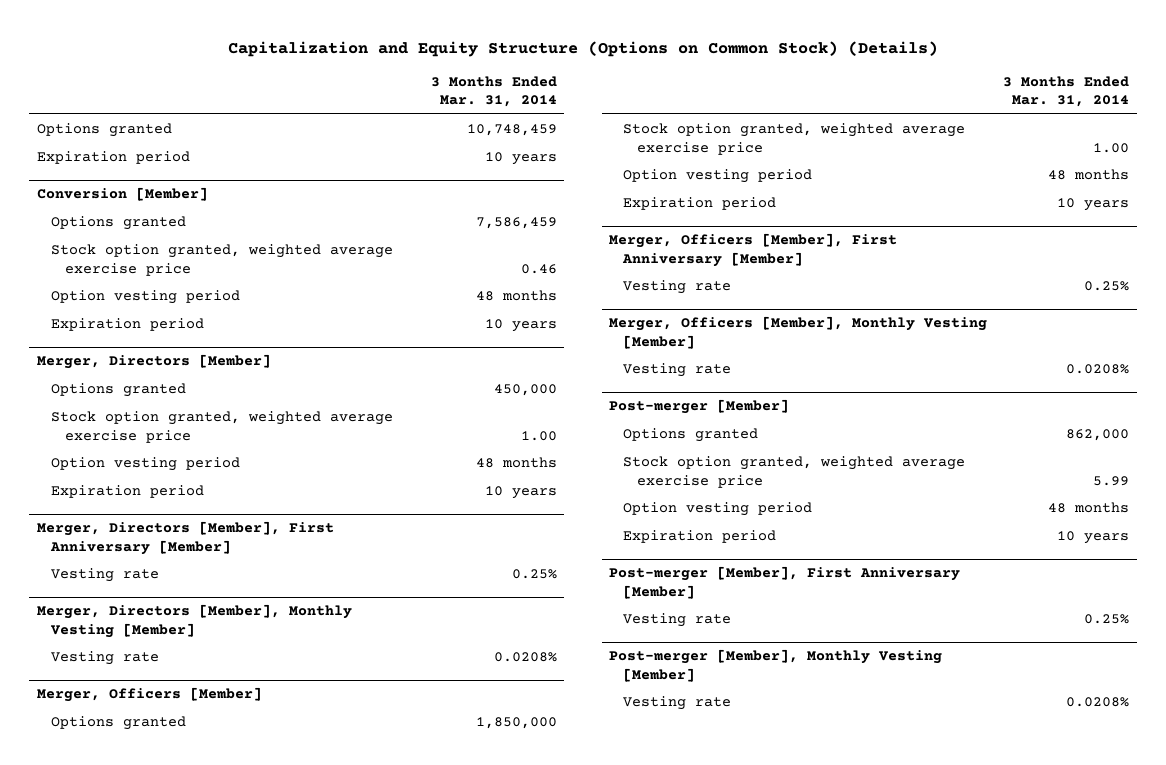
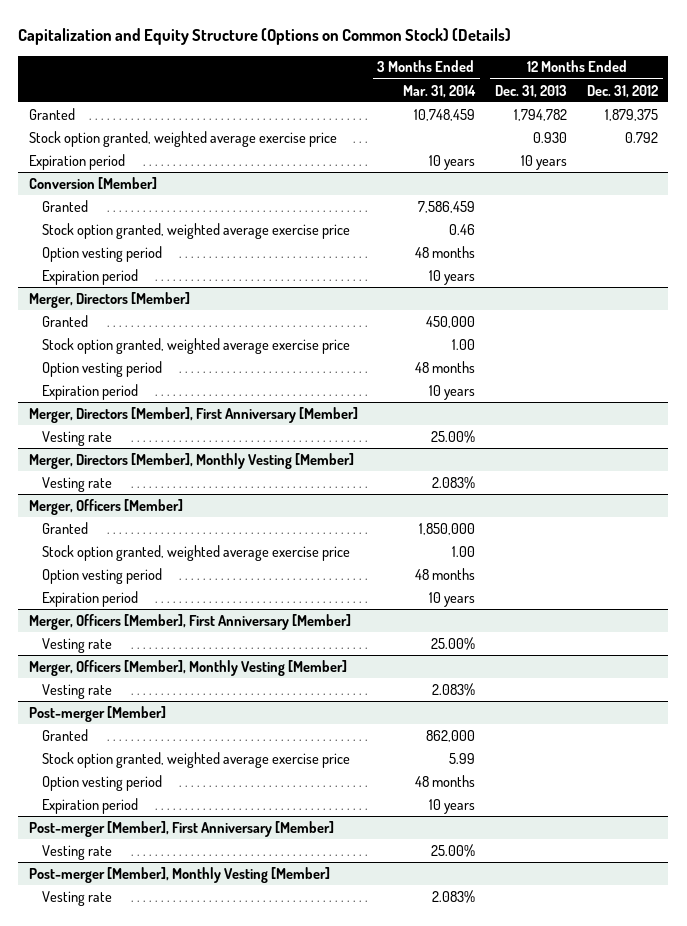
- | 3 Months Ended Mar. 31, 2014
+ | 3 Months Ended Mar. 31, 2014 | 12 Months Ended Dec. 31, 2013 | 12 Months Ended Dec. 31, 2012
- Options granted | 10,748,459
+ Granted | 10,748,459 | 1,794,782 | 1,879,375
+ Stock option granted, weighted average exercise price | | 0.930 | 0.792
@ Conversion [Member]
- Options granted | 7,586,459
+ Granted | 7,586,459 | |
@ Merger, Directors [Member]
- Options granted | 450,000
+ Granted | 450,000 | |
@ Merger, Directors [Member], First Anniversary [Member]
- Vesting rate | 0.25%
+ Vesting rate | 25.00% | |
@ Merger, Directors [Member], Monthly Vesting [Member]
- Vesting rate | 0.0208%
+ Vesting rate | 2.083% | |
@ Merger, Officers [Member]
- Options granted | 1,850,000
+ Granted | 1,850,000 | |
@ Merger, Officers [Member], First Anniversary [Member]
- Vesting rate | 0.25%
+ Vesting rate | 25.00% | |
@ Merger, Officers [Member], Monthly Vesting [Member]
- Vesting rate | 0.0208%
+ Vesting rate | 2.083% | |
@ Post-merger [Member]
- Options granted | 862,000
+ Granted | 862,000 | |
@ Post-merger [Member], First Anniversary [Member]
- Vesting rate | 0.25%
+ Vesting rate | 25.00% | |
@ Post-merger [Member], Monthly Vesting [Member]
- Vesting rate | 0.0208%
+ Vesting rate | 2.083% | |

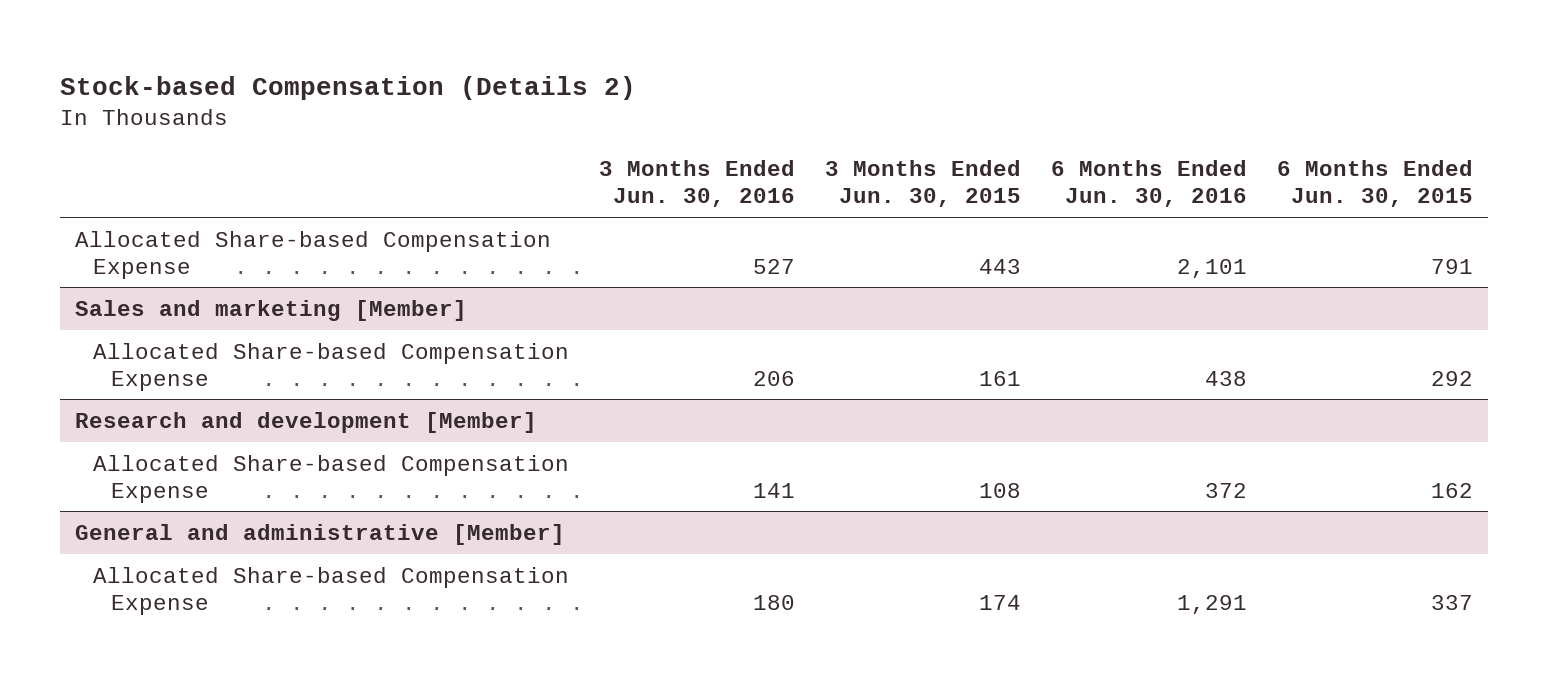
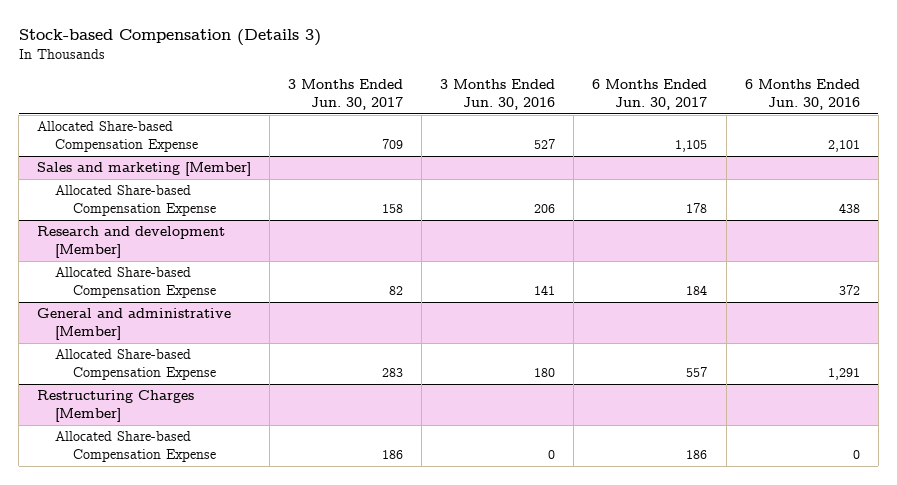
- Stock-based Compensation (Details 2)
+ Stock-based Compensation (Details 3)
- | 3 Months Ended Jun. 30, 2016 | 3 Months Ended Jun. 30, 2015 | 6 Months Ended Jun. 30, 2016 | 6 Months Ended Jun. 30, 2015
+ | 3 Months Ended Jun. 30, 2017 | 3 Months Ended Jun. 30, 2016 | 6 Months Ended Jun. 30, 2017 | 6 Months Ended Jun. 30, 2016
+ Restructuring Charges [Member]
+ Allocated Share-based Compensation Expense | 186 | 0 | 186 | 0

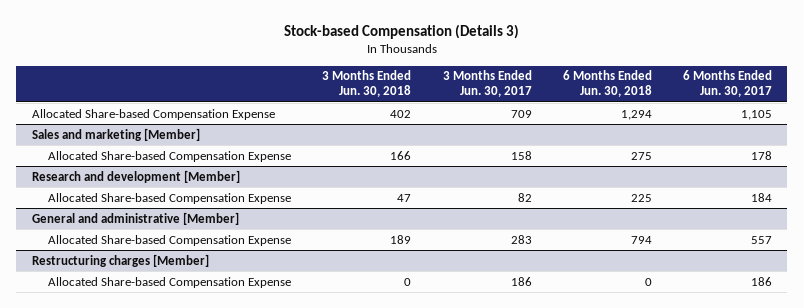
- | 3 Months Ended Jun. 30, 2017 | 3 Months Ended Jun. 30, 2016 | 6 Months Ended Jun. 30, 2017 | 6 Months Ended Jun. 30, 2016
+ | 3 Months Ended Jun. 30, 2018 | 3 Months Ended Jun. 30, 2017 | 6 Months Ended Jun. 30, 2018 | 6 Months Ended Jun. 30, 2017
- Restructuring Charges [Member]
+ Restructuring charges [Member]

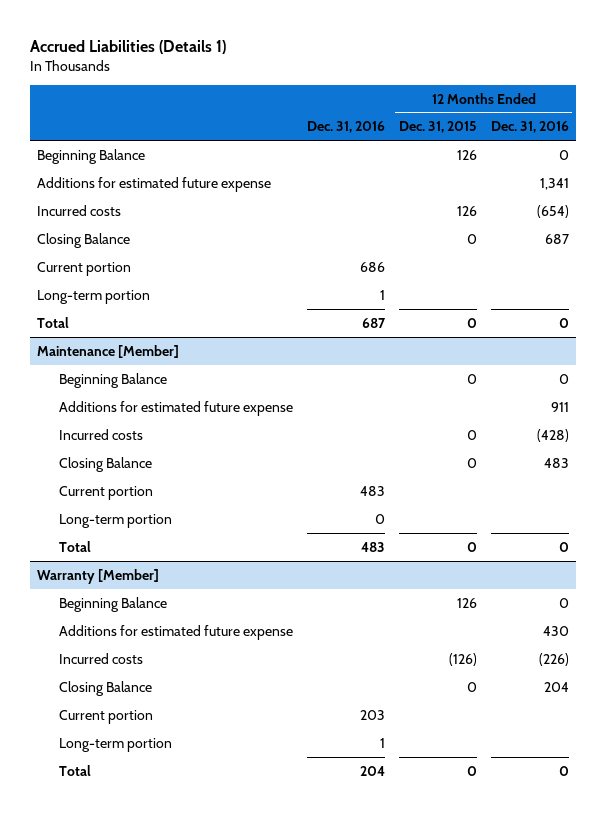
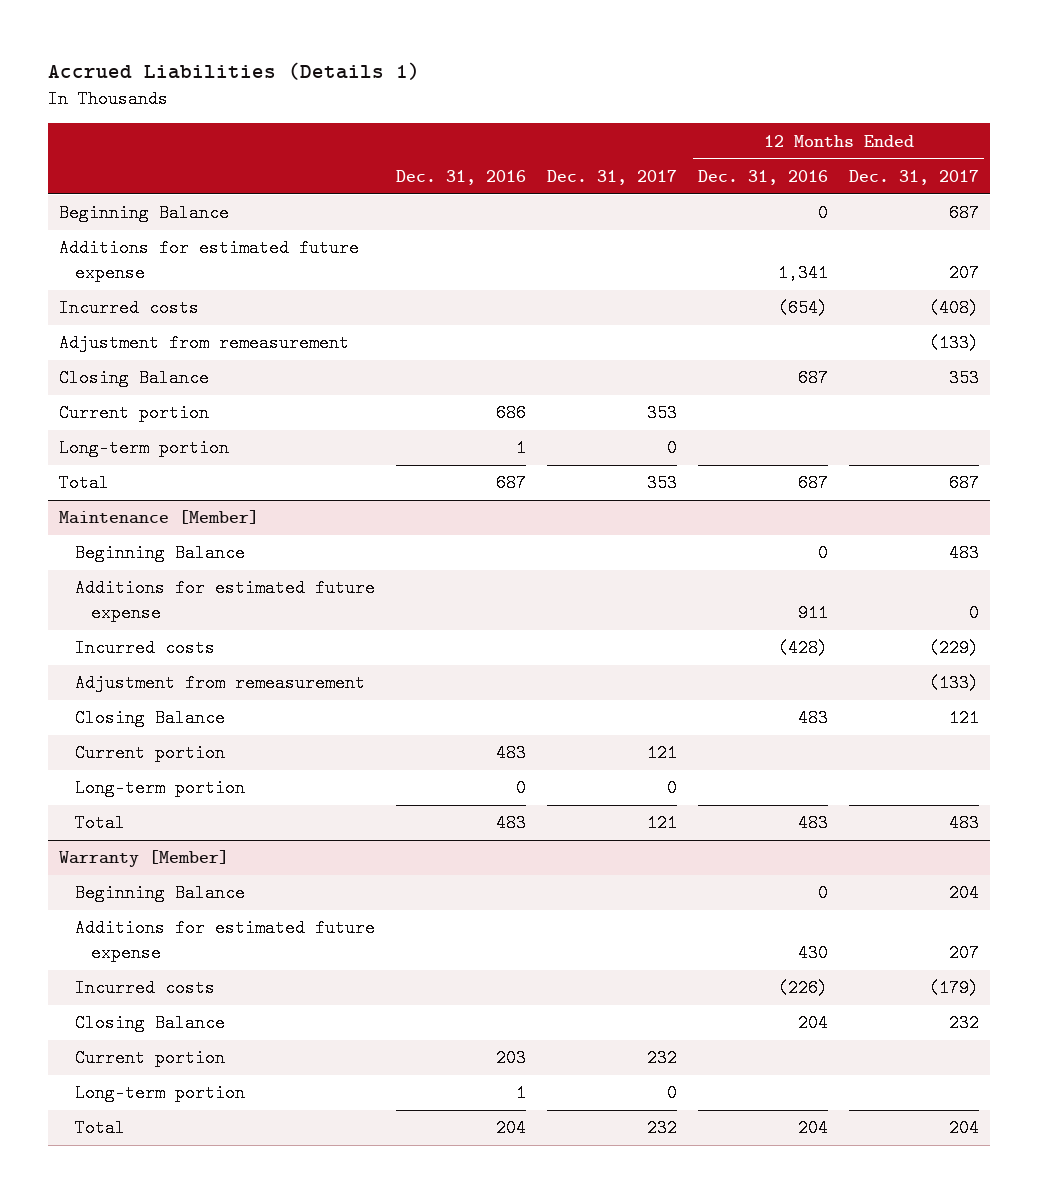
- | Dec. 31, 2016 | 12 Months Ended Dec. 31, 2015 | 12 Months Ended Dec. 31, 2016
+ | Dec. 31, 2016 | Dec. 31, 2017 | 12 Months Ended Dec. 31, 2016 | 12 Months Ended Dec. 31, 2017
+ Adjustment from remeasurement | | | | (133)
- Total | 687 | 0 | 0
+ Total | 687 | 353 | 687 | 687
@ Maintenance [Member]
+ Adjustment from remeasurement | | | | (133)
- Total | 483 | 0 | 0
+ Total | 483 | 121 | 483 | 483
@ Warranty [Member]
- Total | 204 | 0 | 0
+ Total | 204 | 232 | 204 | 204

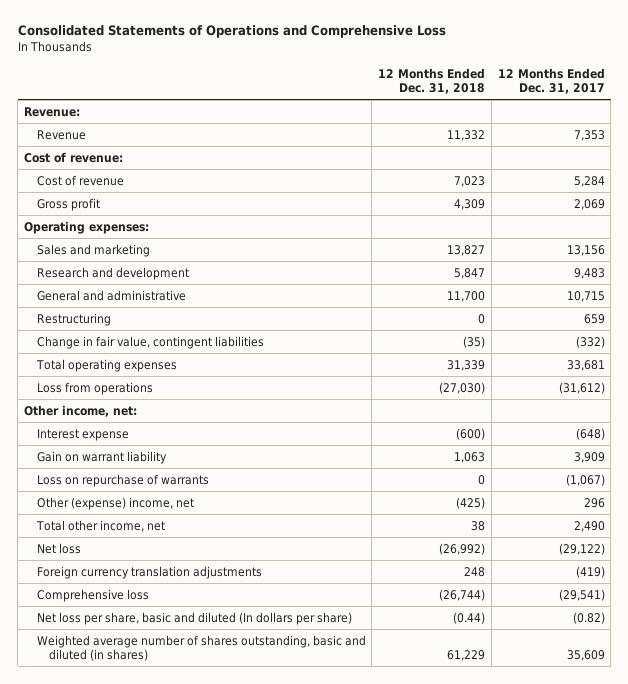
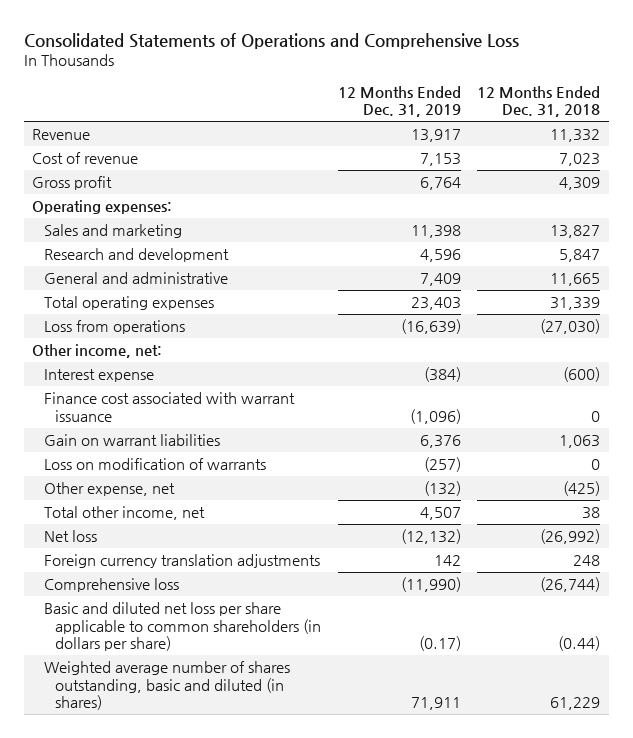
- | 12 Months Ended Dec. 31, 2018 | 12 Months Ended Dec. 31, 2017
+ | 12 Months Ended Dec. 31, 2019 | 12 Months Ended Dec. 31, 2018
- Revenue:
- Cost of revenue:
- General and administrative | 11,700 | 10,715
- Restructuring | 0 | 659
- Change in fair value, contingent liabilities | (35) | (332)
+ General and administrative | 7,409 | 11,665
- Gain on warrant liability | 1,063 | 3,909
- Loss on repurchase of warrants | 0 | (1,067)
- Other (expense) income, net | (425) | 296
+ Finance cost associated with warrant issuance | (1,096) | 0
+ Gain on warrant liabilities | 6,376 | 1,063
+ Loss on modification of warrants | (257) | 0
+ Other expense, net | (132) | (425)
- Net loss per share, basic and diluted (In dollars per share) | (0.44) | (0.82)
+ Basic and diluted net loss per share applicable to common shareholders (in dollars per share) | (0.17) | (0.44)

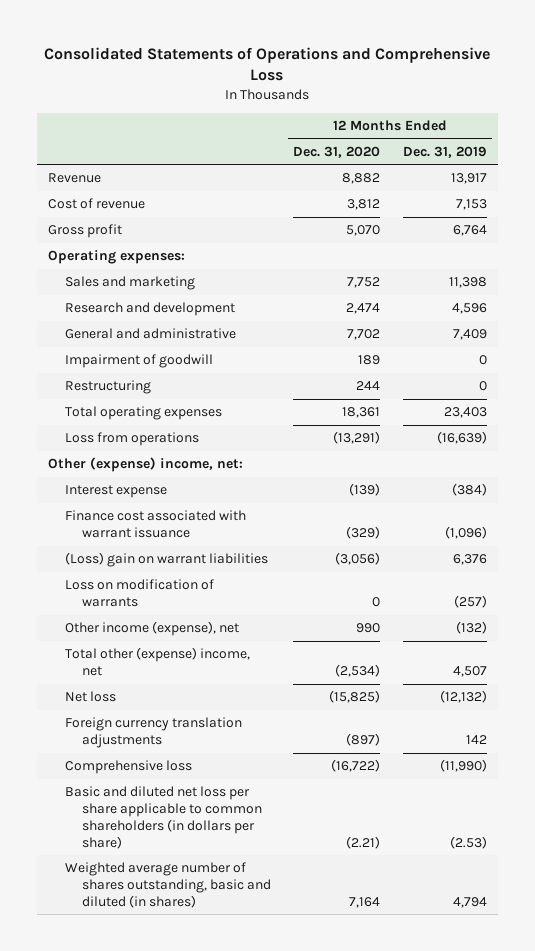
- | 12 Months Ended Dec. 31, 2019 | 12 Months Ended Dec. 31, 2018
+ | 12 Months Ended Dec. 31, 2020 | 12 Months Ended Dec. 31, 2019
+ Impairment of goodwill | 189 | 0
+ Restructuring | 244 | 0
- Other income, net:
+ Other (expense) income, net:
- Gain on warrant liabilities | 6,376 | 1,063
+ (Loss) gain on warrant liabilities | (3,056) | 6,376
- Other expense, net | (132) | (425)
- Total other income, net | 4,507 | 38
+ Other income (expense), net | 990 | (132)
+ Total other (expense) income, net | (2,534) | 4,507
- Basic and diluted net loss per share applicable to common shareholders (in dollars per share) | (0.17) | (0.44)
- Weighted average number of shares outstanding, basic and diluted (in shares) | 71,911 | 61,229
+ Basic and diluted net loss per share applicable to common shareholders (in dollars per share) | (2.21) | (2.53)
+ Weighted average number of shares outstanding, basic and diluted (in shares) | 7,164 | 4,794

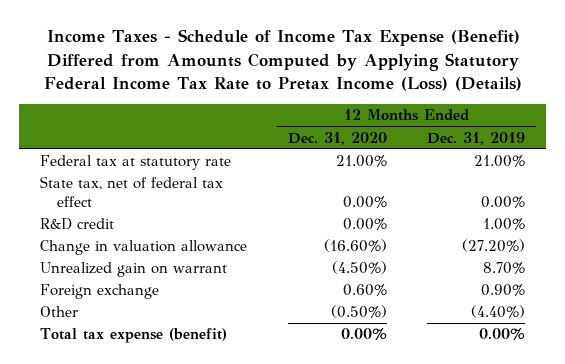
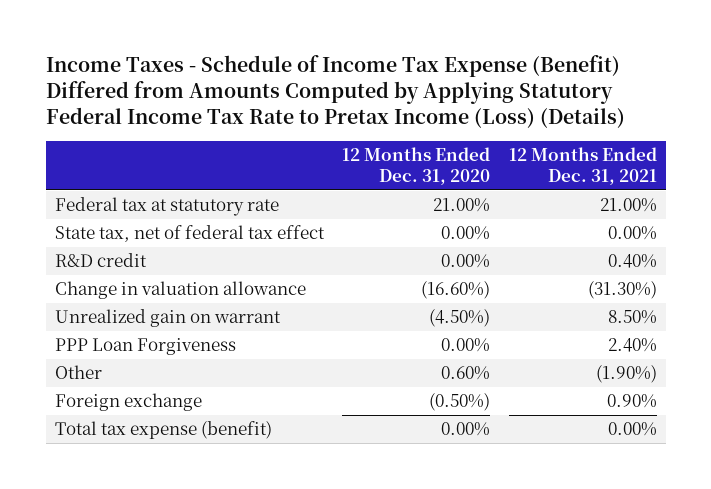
- | 12 Months Ended Dec. 31, 2020 | 12 Months Ended Dec. 31, 2019
+ | 12 Months Ended Dec. 31, 2020 | 12 Months Ended Dec. 31, 2021
- Foreign exchange | 0.60% | 0.90%
- Other | (0.50%) | (4.40%)
+ PPP Loan Forgiveness | 0.00% | 2.40%
+ Other | 0.60% | (1.90%)
+ Foreign exchange | (0.50%) | 0.90%

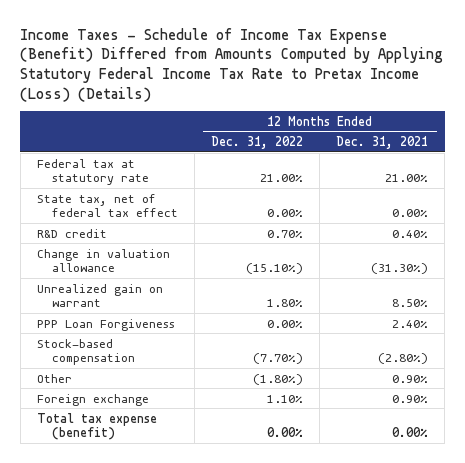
- | 12 Months Ended Dec. 31, 2020 | 12 Months Ended Dec. 31, 2021
+ | 12 Months Ended Dec. 31, 2022 | 12 Months Ended Dec. 31, 2021
- Other | 0.60% | (1.90%)
+ Stock-based compensation | (7.70%) | (2.80%)
+ Other | (1.80%) | 0.90%

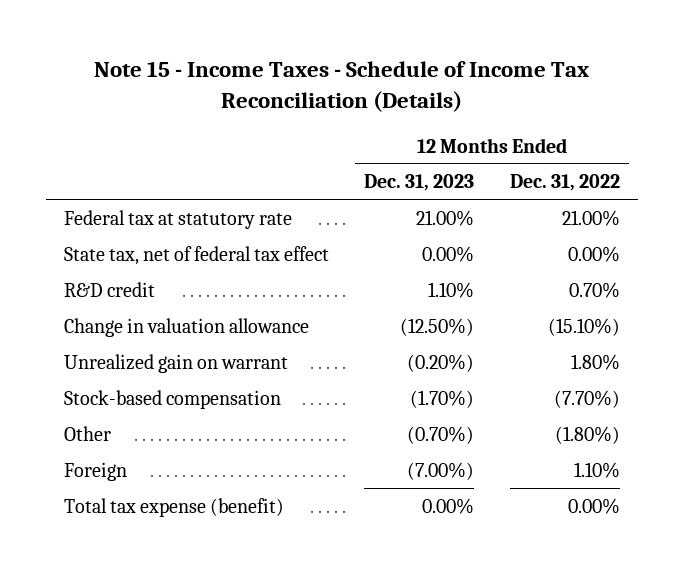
- Income Taxes - Schedule of Income Tax Expense (Benefit) Differed from Amounts Computed by Applying Statutory Federal Income Tax Rate to Pretax Income (Loss) (Details)
+ Note 15 - Income Taxes - Schedule of Income Tax Reconciliation (Details)
- | 12 Months Ended Dec. 31, 2022 | 12 Months Ended Dec. 31, 2021
+ | 12 Months Ended Dec. 31, 2023 | 12 Months Ended Dec. 31, 2022
- PPP Loan Forgiveness | 0.00% | 2.40%
- Foreign exchange | 1.10% | 0.90%
+ Foreign | (7.00%) | 1.10%

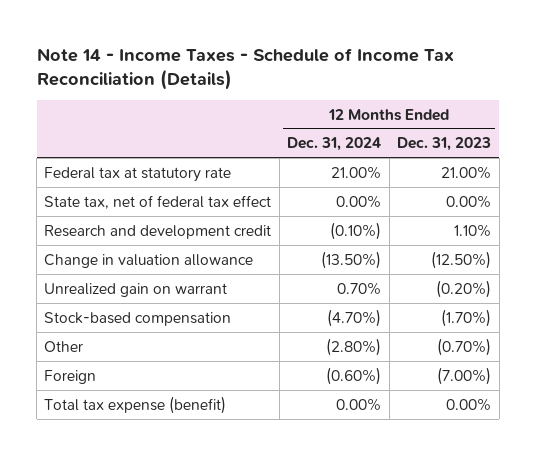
- Note 15 - Income Taxes - Schedule of Income Tax Reconciliation (Details)
+ Note 14 - Income Taxes - Schedule of Income Tax Reconciliation (Details)
- | 12 Months Ended Dec. 31, 2023 | 12 Months Ended Dec. 31, 2022
+ | 12 Months Ended Dec. 31, 2024 | 12 Months Ended Dec. 31, 2023
- R&D credit | 1.10% | 0.70%
+ Research and development credit | (0.10%) | 1.10%

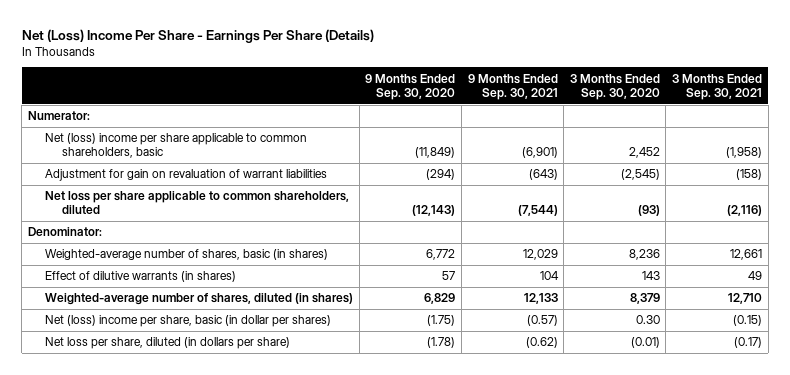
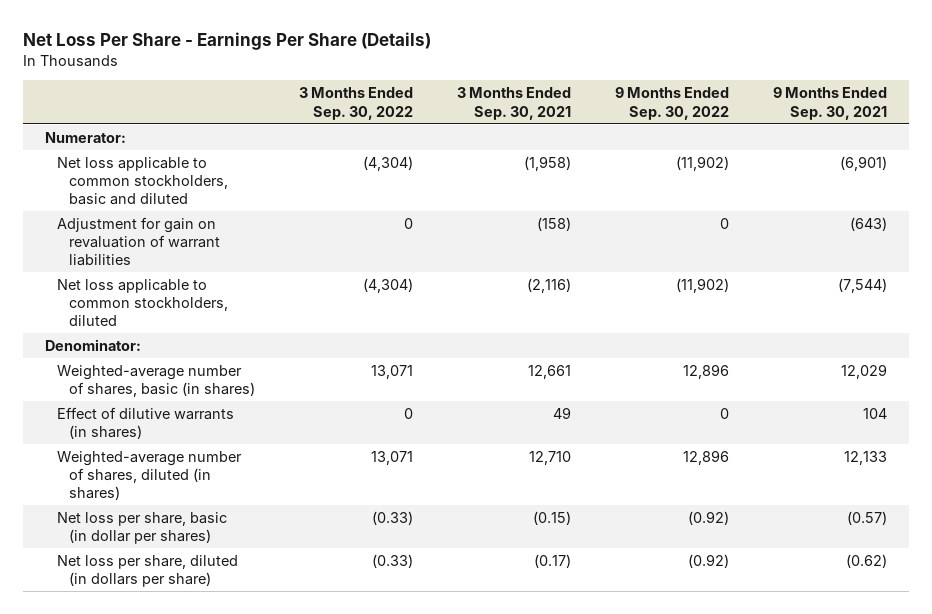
- Net (Loss) Income Per Share - Earnings Per Share (Details)
+ Net Loss Per Share - Earnings Per Share (Details)
- | 9 Months Ended Sep. 30, 2020 | 9 Months Ended Sep. 30, 2021 | 3 Months Ended Sep. 30, 2020 | 3 Months Ended Sep. 30, 2021
+ | 3 Months Ended Sep. 30, 2022 | 3 Months Ended Sep. 30, 2021 | 9 Months Ended Sep. 30, 2022 | 9 Months Ended Sep. 30, 2021
- Net (loss) income per share applicable to common shareholders, basic | (11,849) | (6,901) | 2,452 | (1,958)
+ Net loss applicable to common stockholders, basic and diluted | (4,304) | (1,958) | (11,902) | (6,901)
- Net loss per share applicable to common shareholders, diluted | (12,143) | (7,544) | (93) | (2,116)
+ Net loss applicable to common stockholders, diluted | (4,304) | (2,116) | (11,902) | (7,544)
- Net (loss) income per share, basic (in dollar per shares) | (1.75) | (0.57) | 0.30 | (0.15)
+ Net loss per share, basic (in dollar per shares) | (0.33) | (0.15) | (0.92) | (0.57)

